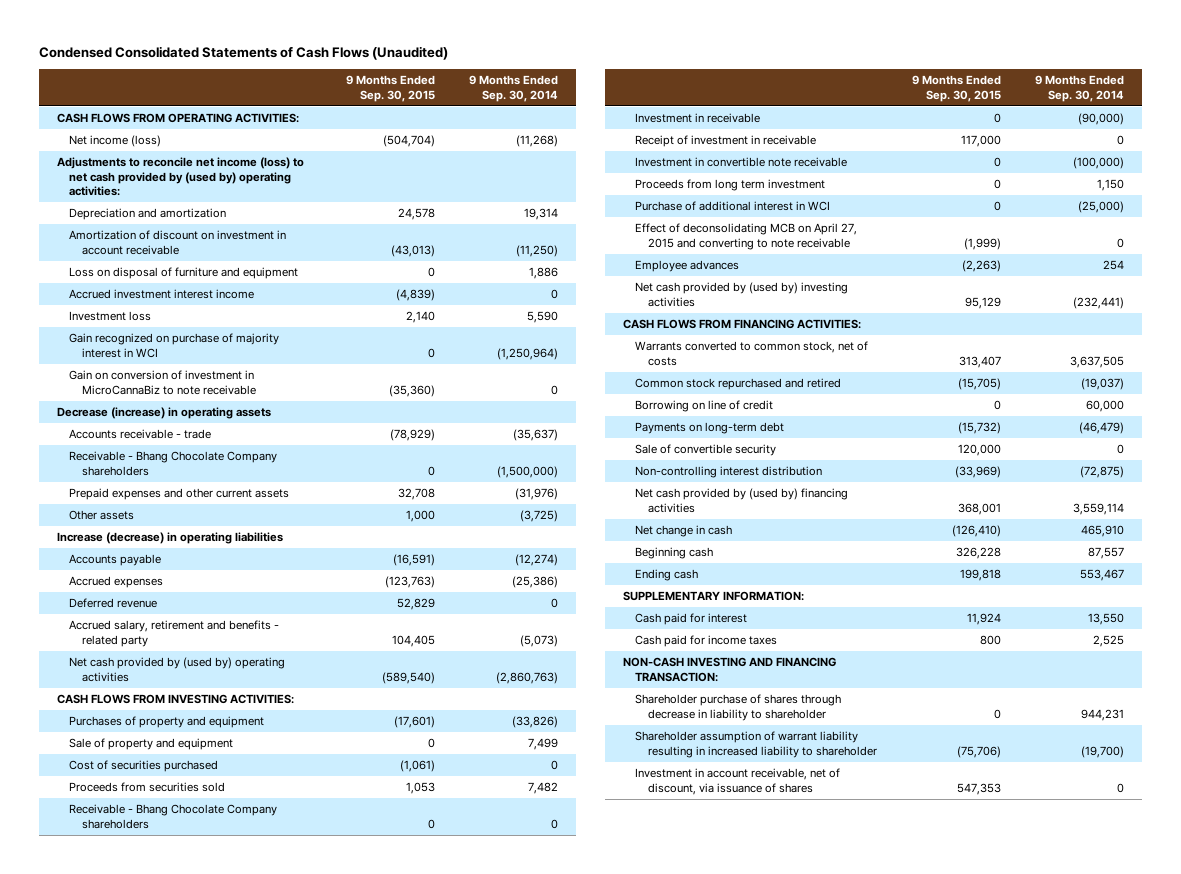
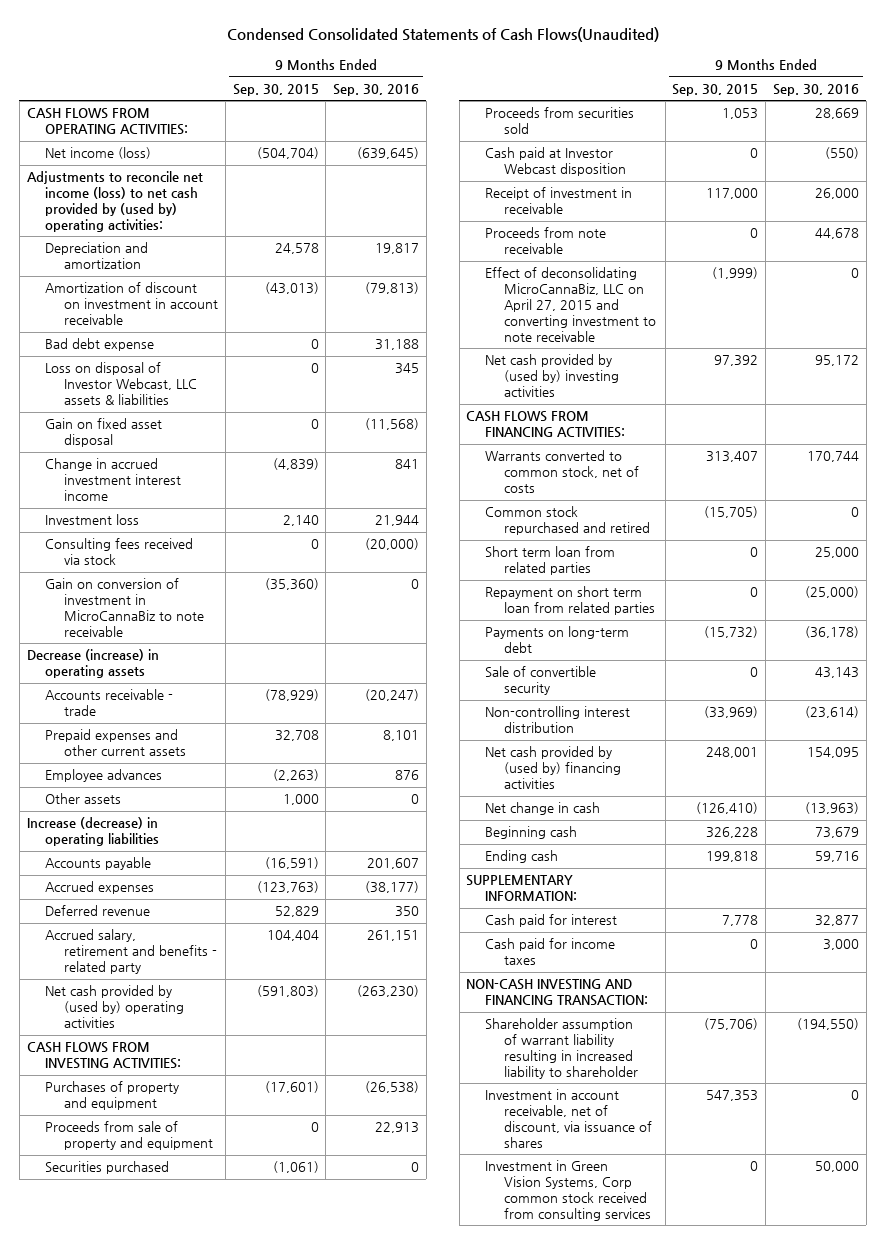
- Condensed Consolidated Statements of Cash Flows (Unaudited)
+ Condensed Consolidated Statements of Cash Flows(Unaudited)
- | 9 Months Ended Sep. 30, 2015 | 9 Months Ended Sep. 30, 2014
+ | 9 Months Ended Sep. 30, 2015 | 9 Months Ended Sep. 30, 2016
- Loss on disposal of furniture and equipment | 0 | 1,886
- Accrued investment interest income | (4,839) | 0
+ Bad debt expense | 0 | 31,188
+ Loss on disposal of Investor Webcast, LLC assets & liabilities | 0 | 345
+ Gain on fixed asset disposal | 0 | (11,568)
+ Change in accrued investment interest income | (4,839) | 841
- Gain recognized on purchase of majority interest in WCI | 0 | (1,250,964)
+ Consulting fees received via stock | 0 | (20,000)
- Receivable - Bhang Chocolate Company shareholders | 0 | (1,500,000)
moved up: Employee advances | (2,263) | 876
- Accrued salary, retirement and benefits - related party | 104,405 | (5,073)
- Net cash provided by (used by) operating activities | (589,540) | (2,860,763)
+ Accrued salary, retirement and benefits - related party | 104,404 | 261,151
+ Net cash provided by (used by) operating activities | (591,803) | (263,230)
- Sale of property and equipment | 0 | 7,499
- Cost of securities purchased | (1,061) | 0
+ Proceeds from sale of property and equipment | 0 | 22,913
+ Securities purchased | (1,061) | 0
- Receivable - Bhang Chocolate Company shareholders | 0 | 0
- Investment in receivable | 0 | (90,000)
+ Cash paid at Investor Webcast disposition | 0 | (550)
- Investment in convertible note receivable | 0 | (100,000)
- Proceeds from long term investment | 0 | 1,150
- Purchase of additional interest in WCI | 0 | (25,000)
- Effect of deconsolidating MCB on April 27, 2015 and converting to note receivable | (1,999) | 0
- Net cash provided by (used by) investing activities | 95,129 | (232,441)
+ Proceeds from note receivable | 0 | 44,678
+ Effect of deconsolidating MicroCannaBiz, LLC on April 27, 2015 and converting investment to note receivable | (1,999) | 0
+ Net cash provided by (used by) investing activities | 97,392 | 95,172
- Borrowing on line of credit | 0 | 60,000
+ Short term loan from related parties | 0 | 25,000
+ Repayment on short term loan from related parties | 0 | (25,000)
- Sale of convertible security | 120,000 | 0
+ Sale of convertible security | 0 | 43,143
- Net cash provided by (used by) financing activities | 368,001 | 3,559,114
+ Net cash provided by (used by) financing activities | 248,001 | 154,095
- Cash paid for interest | 11,924 | 13,550
- Cash paid for income taxes | 800 | 2,525
+ Cash paid for interest | 7,778 | 32,877
+ Cash paid for income taxes | 0 | 3,000
- Shareholder purchase of shares through decrease in liability to shareholder | 0 | 944,231
+ Investment in Green Vision Systems, Corp common stock received from consulting services | 0 | 50,000

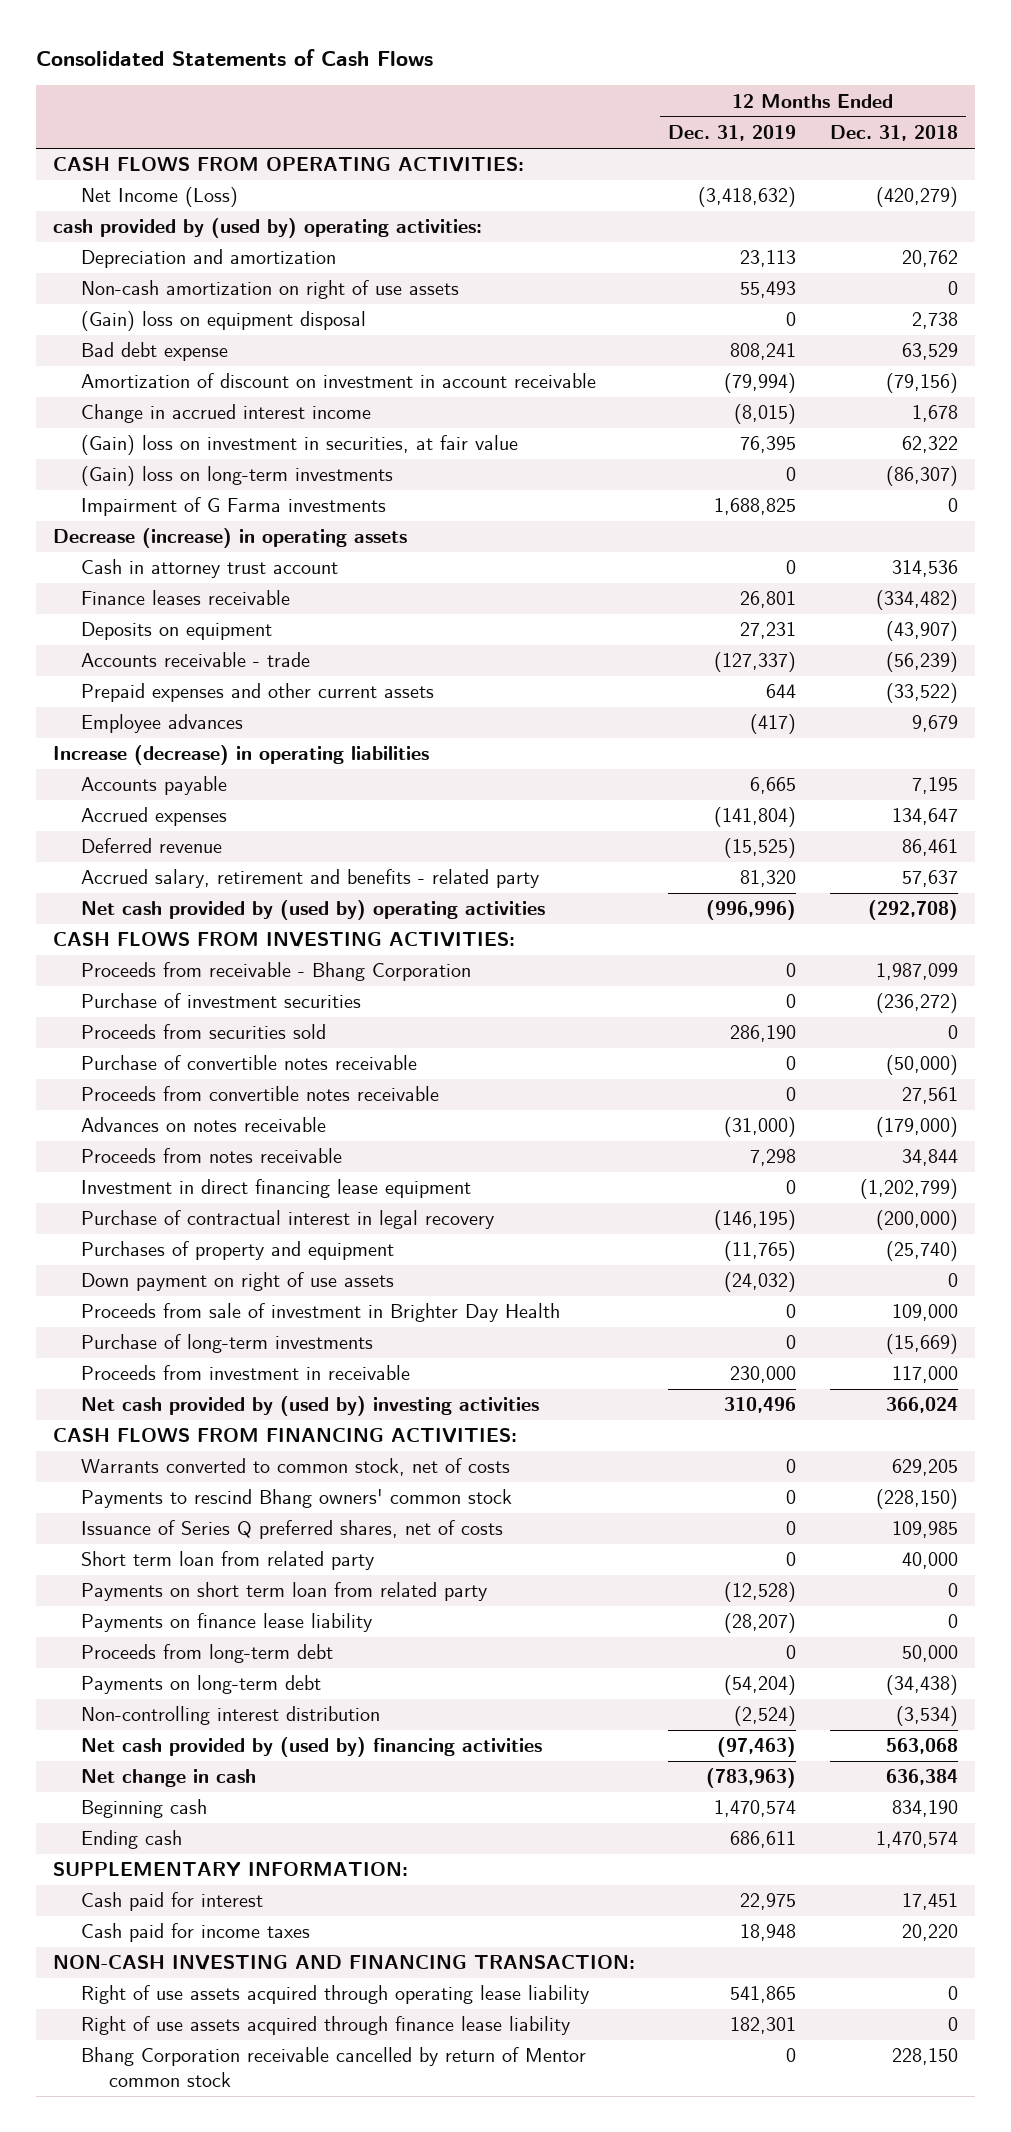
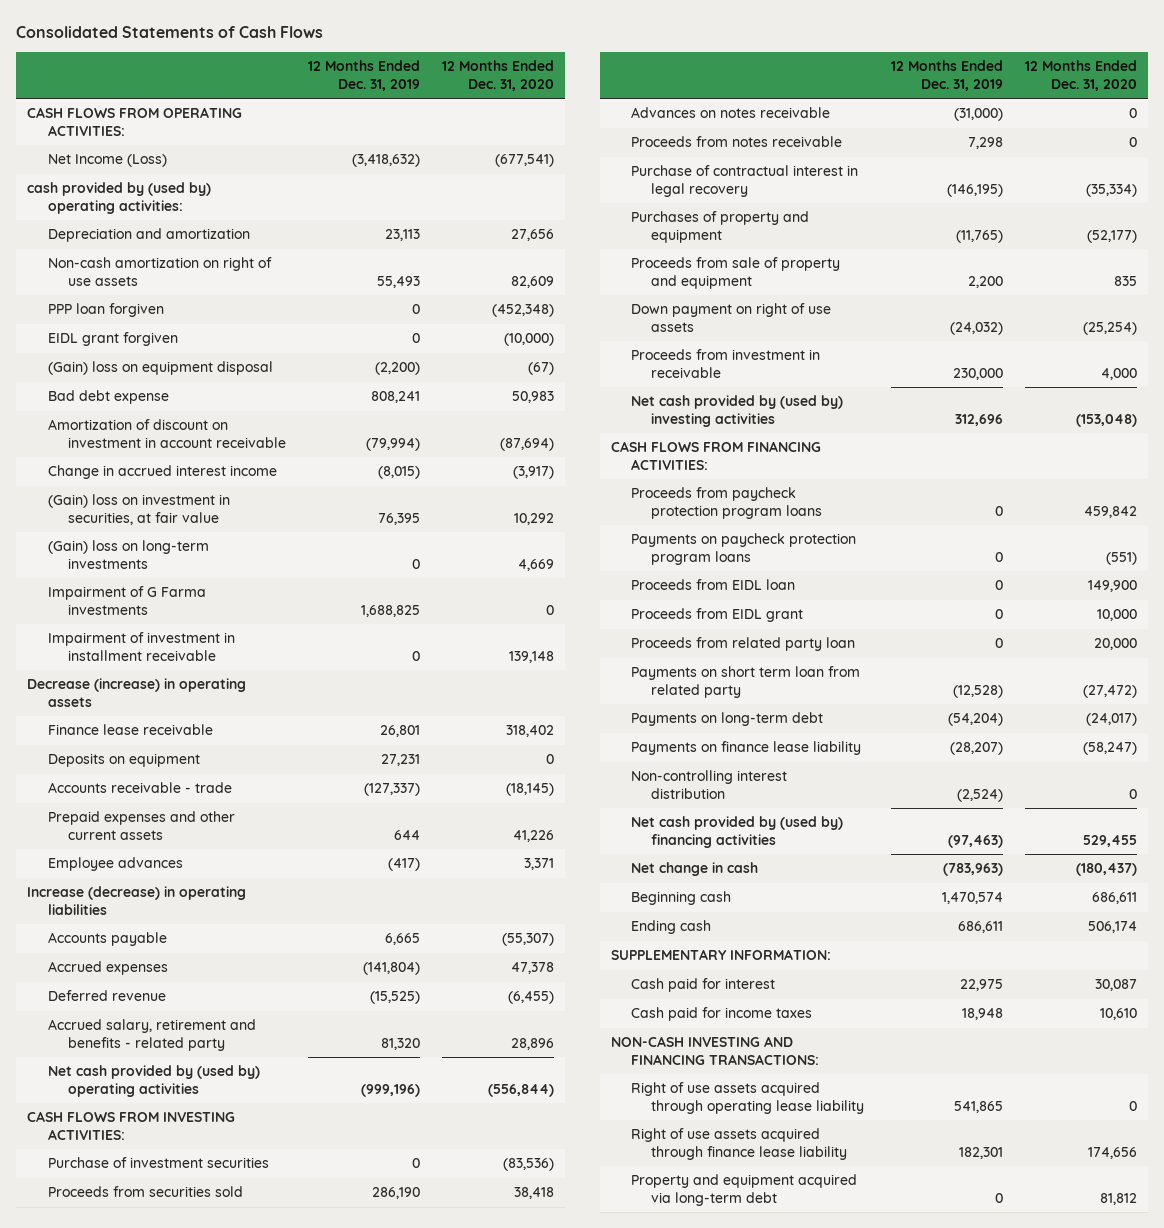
- | 12 Months Ended Dec. 31, 2019 | 12 Months Ended Dec. 31, 2018
+ | 12 Months Ended Dec. 31, 2019 | 12 Months Ended Dec. 31, 2020
- (Gain) loss on equipment disposal | 0 | 2,738
+ PPP loan forgiven | 0 | (452,348)
+ EIDL grant forgiven | 0 | (10,000)
+ (Gain) loss on equipment disposal | (2,200) | (67)
+ Impairment of investment in installment receivable | 0 | 139,148
- Cash in attorney trust account | 0 | 314,536
- Finance leases receivable | 26,801 | (334,482)
+ Finance lease receivable | 26,801 | 318,402
- Net cash provided by (used by) operating activities | (996,996) | (292,708)
+ Net cash provided by (used by) operating activities | (999,196) | (556,844)
- Proceeds from receivable - Bhang Corporation | 0 | 1,987,099
- Purchase of convertible notes receivable | 0 | (50,000)
- Proceeds from convertible notes receivable | 0 | 27,561
- Investment in direct financing lease equipment | 0 | (1,202,799)
+ Proceeds from sale of property and equipment | 2,200 | 835
- Proceeds from sale of investment in Brighter Day Health | 0 | 109,000
- Purchase of long-term investments | 0 | (15,669)
- Net cash provided by (used by) investing activities | 310,496 | 366,024
+ Net cash provided by (used by) investing activities | 312,696 | (153,048)
- Warrants converted to common stock, net of costs | 0 | 629,205
- Payments to rescind Bhang owners' common stock | 0 | (228,150)
- Issuance of Series Q preferred shares, net of costs | 0 | 109,985
- Short term loan from related party | 0 | 40,000
+ Proceeds from paycheck protection program loans | 0 | 459,842
+ Payments on paycheck protection program loans | 0 | (551)
+ Proceeds from EIDL loan | 0 | 149,900
+ Proceeds from EIDL grant | 0 | 10,000
+ Proceeds from related party loan | 0 | 20,000
- Proceeds from long-term debt | 0 | 50,000
moved down: Payments on finance lease liability | (28,207) | (58,247)
- NON-CASH INVESTING AND FINANCING TRANSACTION:
+ NON-CASH INVESTING AND FINANCING TRANSACTIONS:
- Bhang Corporation receivable cancelled by return of Mentor common stock | 0 | 228,150
+ Property and equipment acquired via long-term debt | 0 | 81,812

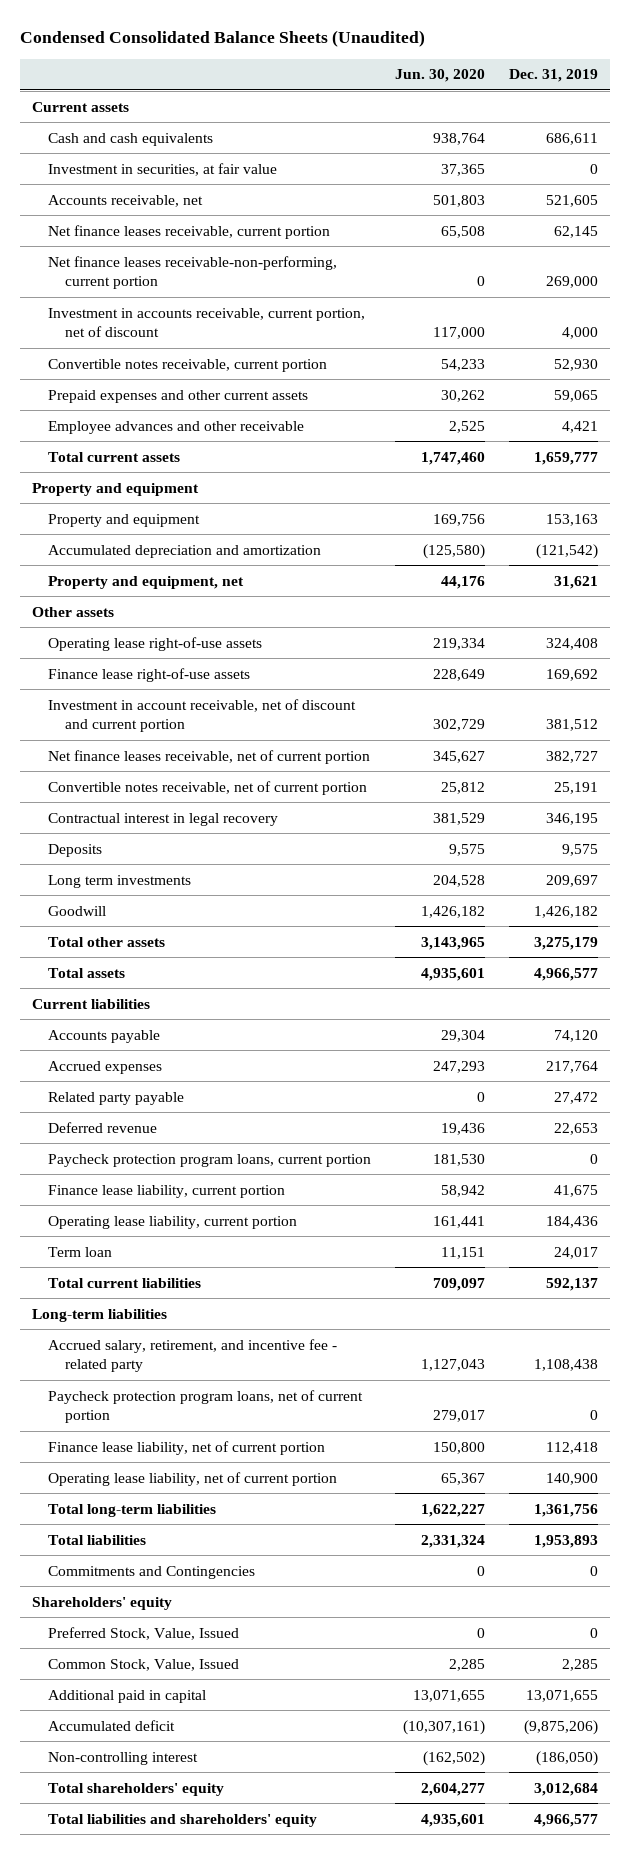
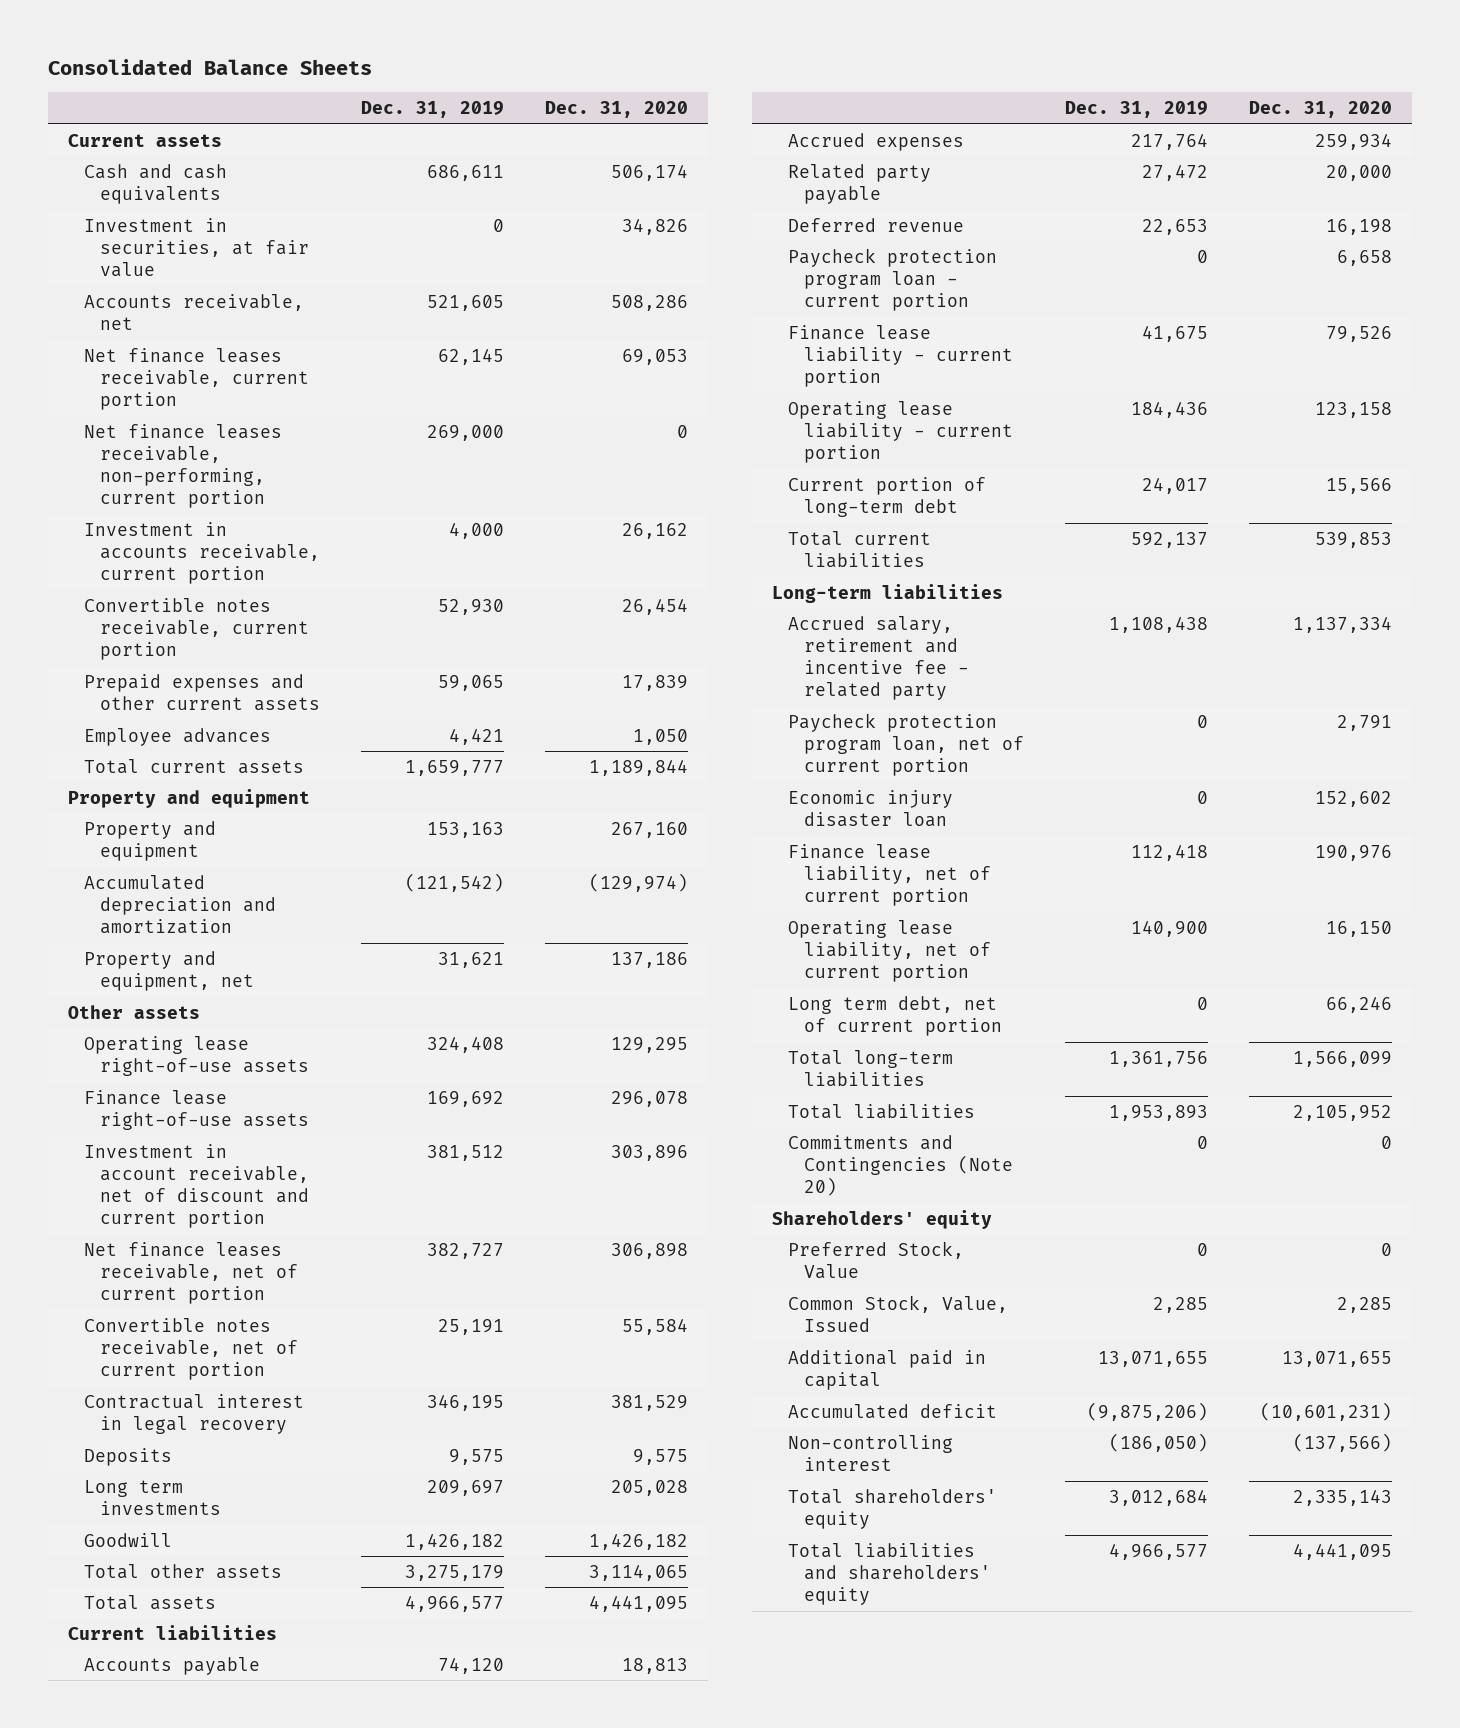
- Condensed Consolidated Balance Sheets (Unaudited)
+ Consolidated Balance Sheets
- | Jun. 30, 2020 | Dec. 31, 2019
+ | Dec. 31, 2019 | Dec. 31, 2020
- Net finance leases receivable-non-performing, current portion | 0 | 269,000
- Investment in accounts receivable, current portion, net of discount | 117,000 | 4,000
+ Net finance leases receivable, non-performing, current portion | 269,000 | 0
+ Investment in accounts receivable, current portion | 4,000 | 26,162
- Employee advances and other receivable | 2,525 | 4,421
+ Employee advances | 4,421 | 1,050
- Paycheck protection program loans, current portion | 181,530 | 0
- Finance lease liability, current portion | 58,942 | 41,675
- Operating lease liability, current portion | 161,441 | 184,436
- Term loan | 11,151 | 24,017
+ Paycheck protection program loan - current portion | 0 | 6,658
+ Finance lease liability - current portion | 41,675 | 79,526
+ Operating lease liability - current portion | 184,436 | 123,158
+ Current portion of long-term debt | 24,017 | 15,566
- Accrued salary, retirement, and incentive fee - related party | 1,127,043 | 1,108,438
- Paycheck protection program loans, net of current portion | 279,017 | 0
+ Accrued salary, retirement and incentive fee - related party | 1,108,438 | 1,137,334
+ Paycheck protection program loan, net of current portion | 0 | 2,791
+ Economic injury disaster loan | 0 | 152,602
+ Long term debt, net of current portion | 0 | 66,246
- Commitments and Contingencies | 0 | 0
+ Commitments and Contingencies (Note 20) | 0 | 0
- Preferred Stock, Value, Issued | 0 | 0
+ Preferred Stock, Value | 0 | 0

